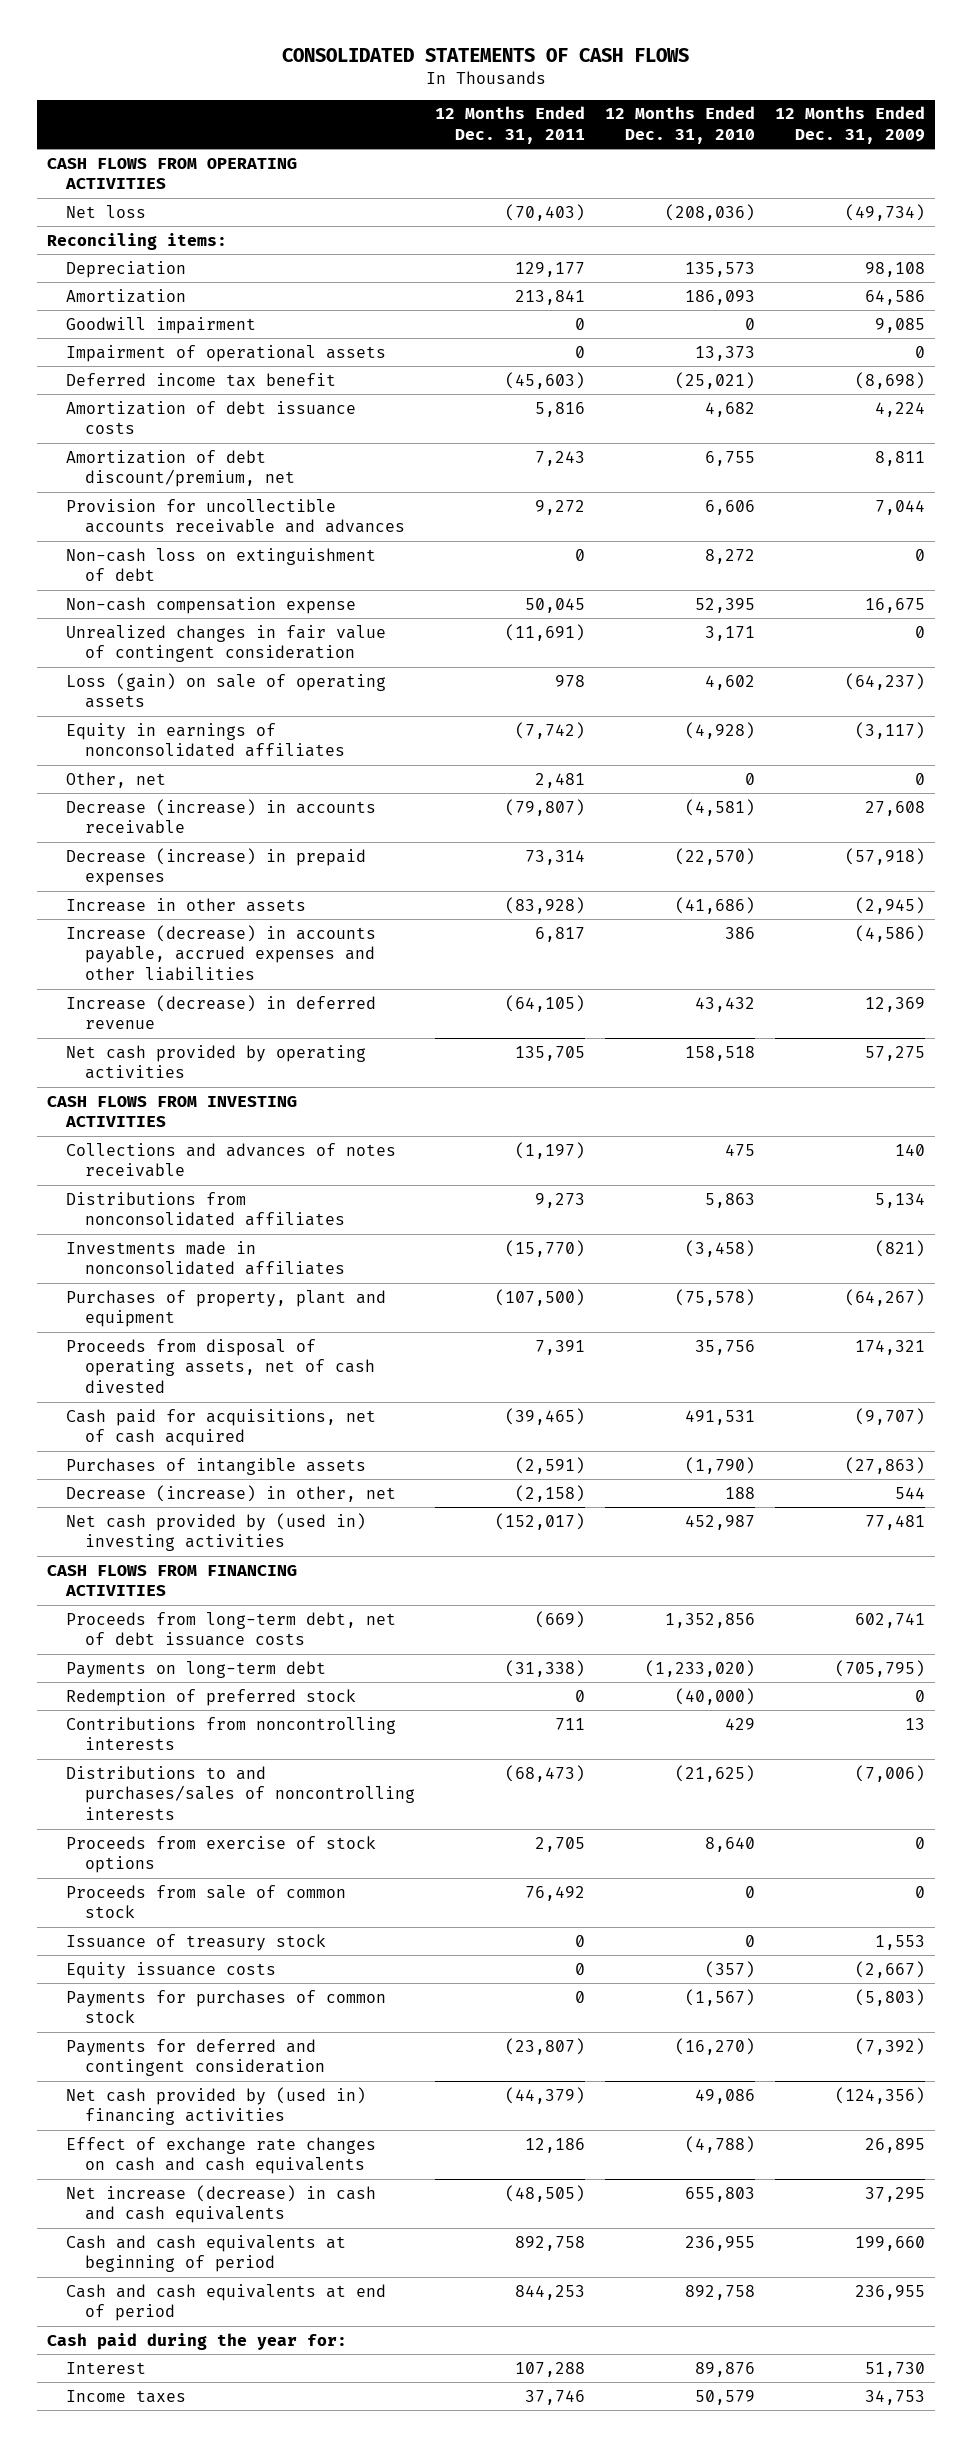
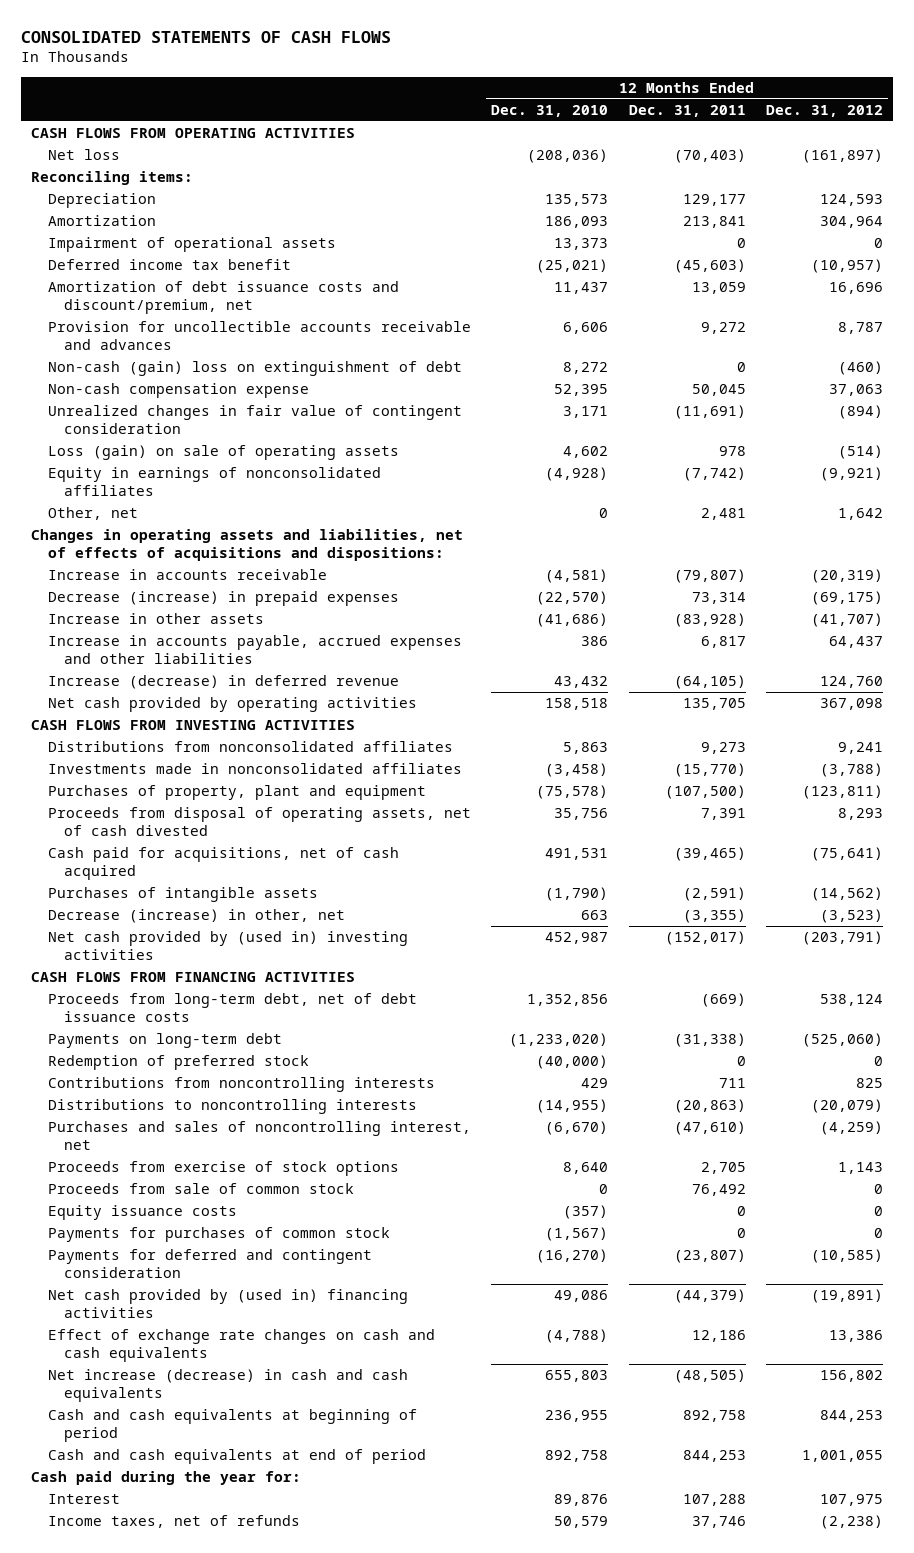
- | 12 Months Ended Dec. 31, 2011 | 12 Months Ended Dec. 31, 2010 | 12 Months Ended Dec. 31, 2009
+ | 12 Months Ended Dec. 31, 2010 | 12 Months Ended Dec. 31, 2011 | 12 Months Ended Dec. 31, 2012
- Goodwill impairment | 0 | 0 | 9,085
- Amortization of debt issuance costs | 5,816 | 4,682 | 4,224
- Amortization of debt discount/premium, net | 7,243 | 6,755 | 8,811
+ Amortization of debt issuance costs and discount/premium, net | 11,437 | 13,059 | 16,696
- Non-cash loss on extinguishment of debt | 0 | 8,272 | 0
+ Non-cash (gain) loss on extinguishment of debt | 8,272 | 0 | (460)
- Decrease (increase) in accounts receivable | (79,807) | (4,581) | 27,608
+ Changes in operating assets and liabilities, net of effects of acquisitions and dispositions:
+ Increase in accounts receivable | (4,581) | (79,807) | (20,319)
- Increase (decrease) in accounts payable, accrued expenses and other liabilities | 6,817 | 386 | (4,586)
+ Increase in accounts payable, accrued expenses and other liabilities | 386 | 6,817 | 64,437
- Collections and advances of notes receivable | (1,197) | 475 | 140
- Decrease (increase) in other, net | (2,158) | 188 | 544
+ Decrease (increase) in other, net | 663 | (3,355) | (3,523)
- Distributions to and purchases/sales of noncontrolling interests | (68,473) | (21,625) | (7,006)
+ Distributions to noncontrolling interests | (14,955) | (20,863) | (20,079)
+ Purchases and sales of noncontrolling interest, net | (6,670) | (47,610) | (4,259)
- Issuance of treasury stock | 0 | 0 | 1,553
- Income taxes | 37,746 | 50,579 | 34,753
+ Income taxes, net of refunds | 50,579 | 37,746 | (2,238)

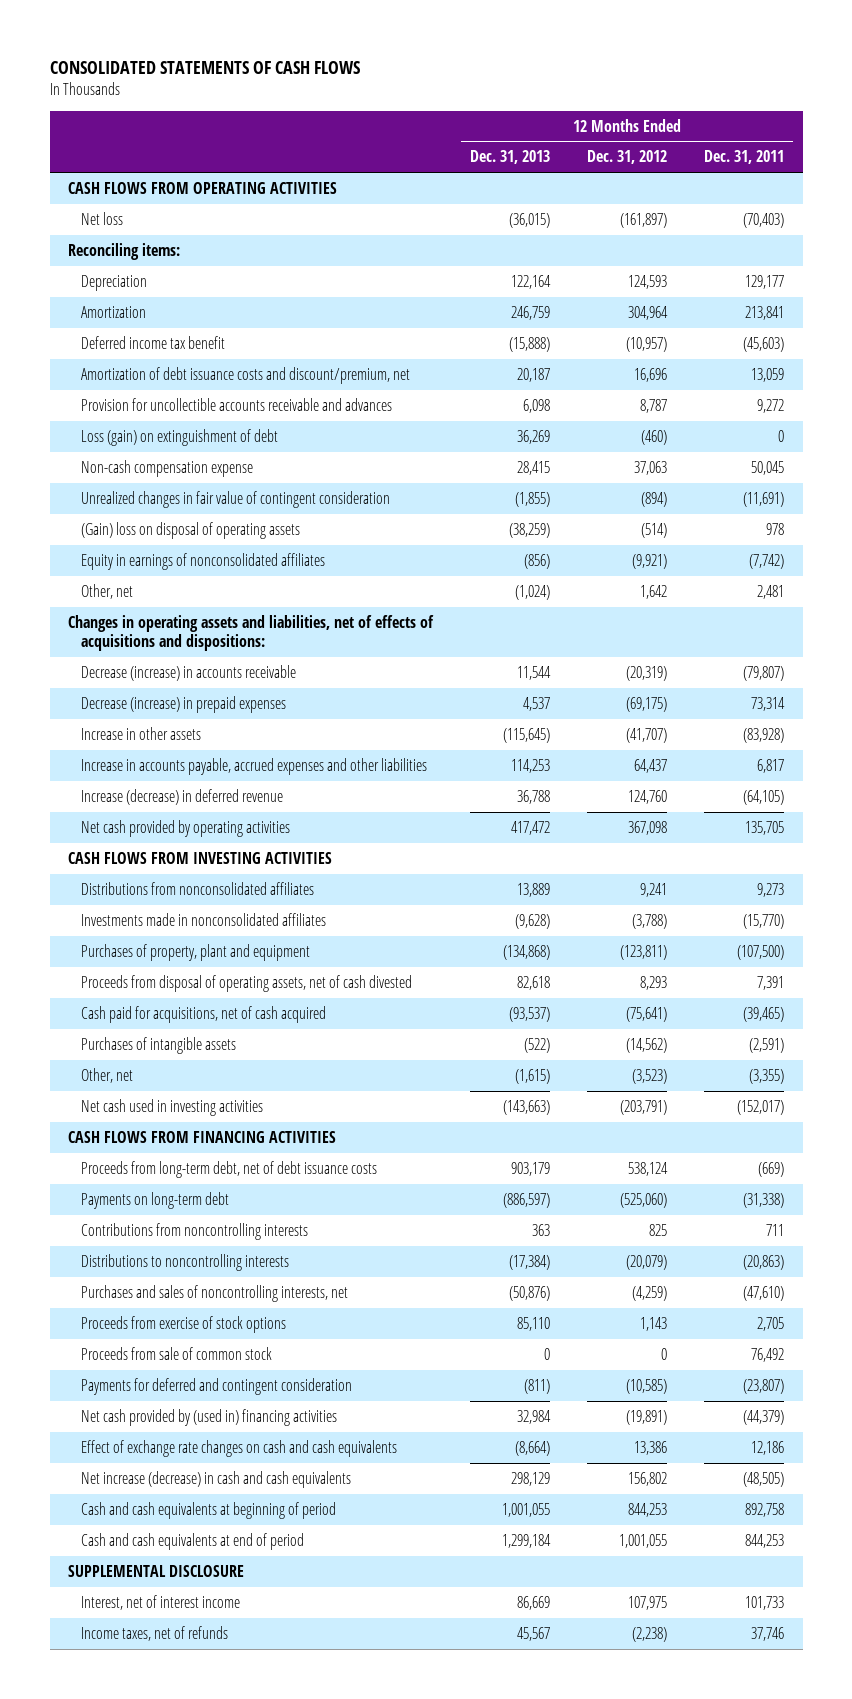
- | 12 Months Ended Dec. 31, 2010 | 12 Months Ended Dec. 31, 2011 | 12 Months Ended Dec. 31, 2012
+ | 12 Months Ended Dec. 31, 2013 | 12 Months Ended Dec. 31, 2012 | 12 Months Ended Dec. 31, 2011
- Impairment of operational assets | 13,373 | 0 | 0
- Non-cash (gain) loss on extinguishment of debt | 8,272 | 0 | (460)
+ Loss (gain) on extinguishment of debt | 36,269 | (460) | 0
- Loss (gain) on sale of operating assets | 4,602 | 978 | (514)
+ (Gain) loss on disposal of operating assets | (38,259) | (514) | 978
- Increase in accounts receivable | (4,581) | (79,807) | (20,319)
+ Decrease (increase) in accounts receivable | 11,544 | (20,319) | (79,807)
- Decrease (increase) in other, net | 663 | (3,355) | (3,523)
- Net cash provided by (used in) investing activities | 452,987 | (152,017) | (203,791)
+ Other, net | (1,615) | (3,523) | (3,355)
+ Net cash used in investing activities | (143,663) | (203,791) | (152,017)
- Redemption of preferred stock | (40,000) | 0 | 0
- Purchases and sales of noncontrolling interest, net | (6,670) | (47,610) | (4,259)
+ Purchases and sales of noncontrolling interests, net | (50,876) | (4,259) | (47,610)
- Equity issuance costs | (357) | 0 | 0
- Payments for purchases of common stock | (1,567) | 0 | 0
- Cash paid during the year for:
- Interest | 89,876 | 107,288 | 107,975
+ SUPPLEMENTAL DISCLOSURE
+ Interest, net of interest income | 86,669 | 107,975 | 101,733

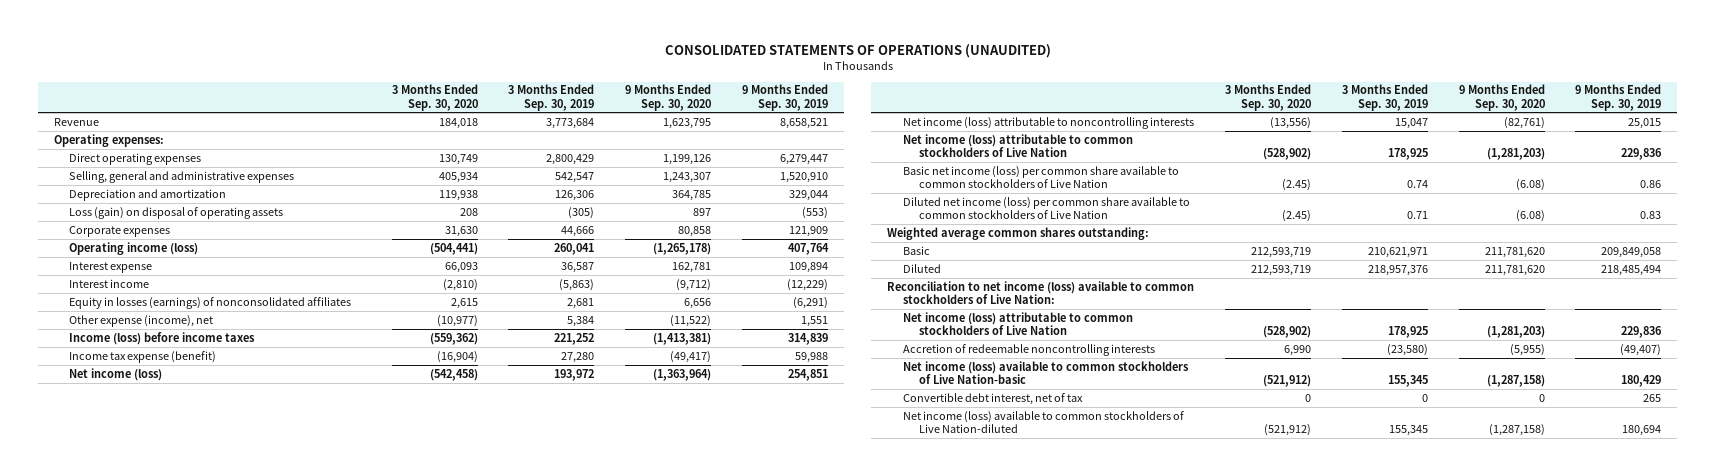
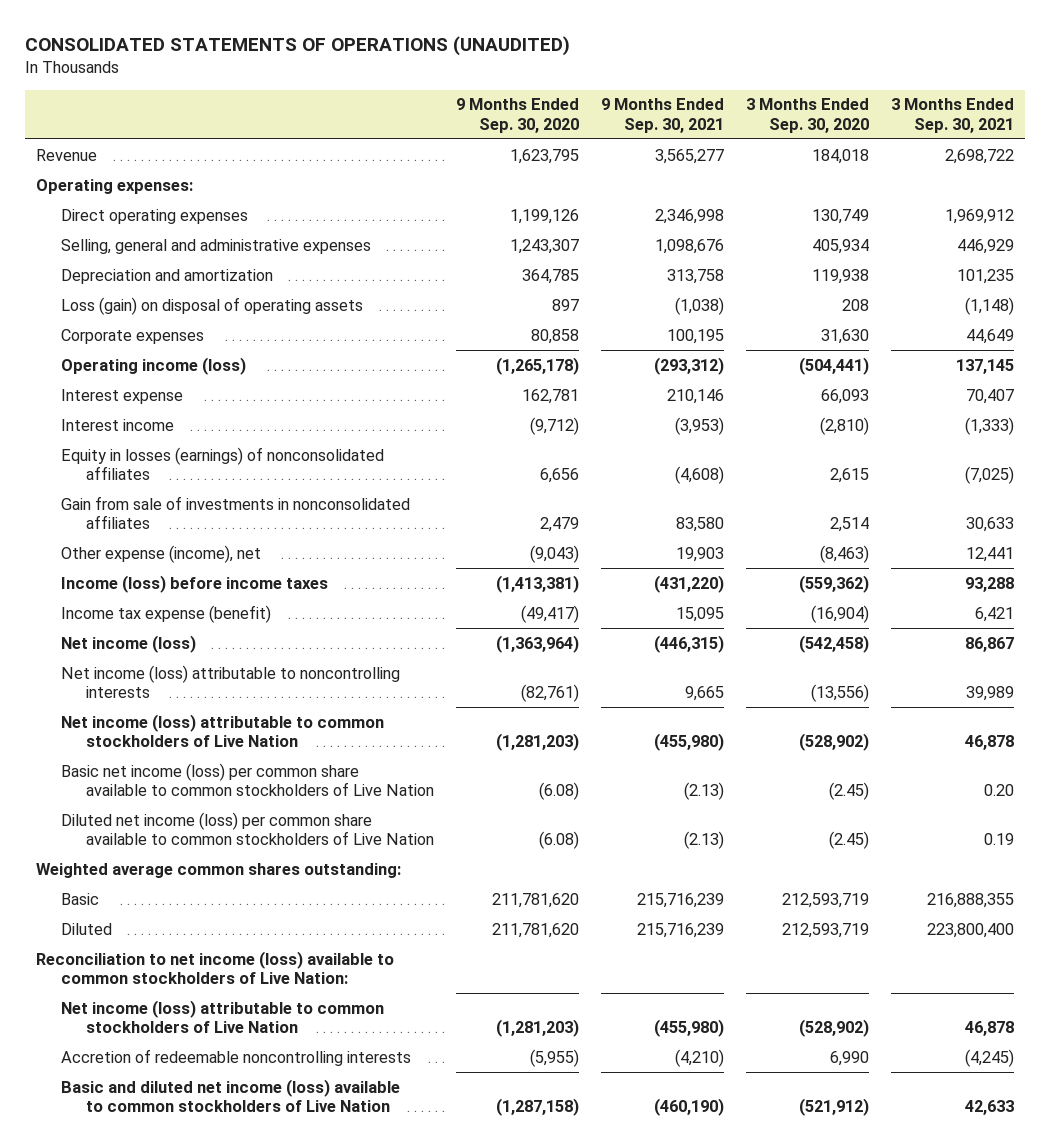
- | 3 Months Ended Sep. 30, 2020 | 3 Months Ended Sep. 30, 2019 | 9 Months Ended Sep. 30, 2020 | 9 Months Ended Sep. 30, 2019
+ | 9 Months Ended Sep. 30, 2020 | 9 Months Ended Sep. 30, 2021 | 3 Months Ended Sep. 30, 2020 | 3 Months Ended Sep. 30, 2021
- Other expense (income), net | (10,977) | 5,384 | (11,522) | 1,551
+ Gain from sale of investments in nonconsolidated affiliates | 2,479 | 83,580 | 2,514 | 30,633
+ Other expense (income), net | (9,043) | 19,903 | (8,463) | 12,441
- Net income (loss) available to common stockholders of Live Nation-basic | (521,912) | 155,345 | (1,287,158) | 180,429
- Convertible debt interest, net of tax | 0 | 0 | 0 | 265
- Net income (loss) available to common stockholders of Live Nation-diluted | (521,912) | 155,345 | (1,287,158) | 180,694
+ Basic and diluted net income (loss) available to common stockholders of Live Nation | (1,287,158) | (460,190) | (521,912) | 42,633

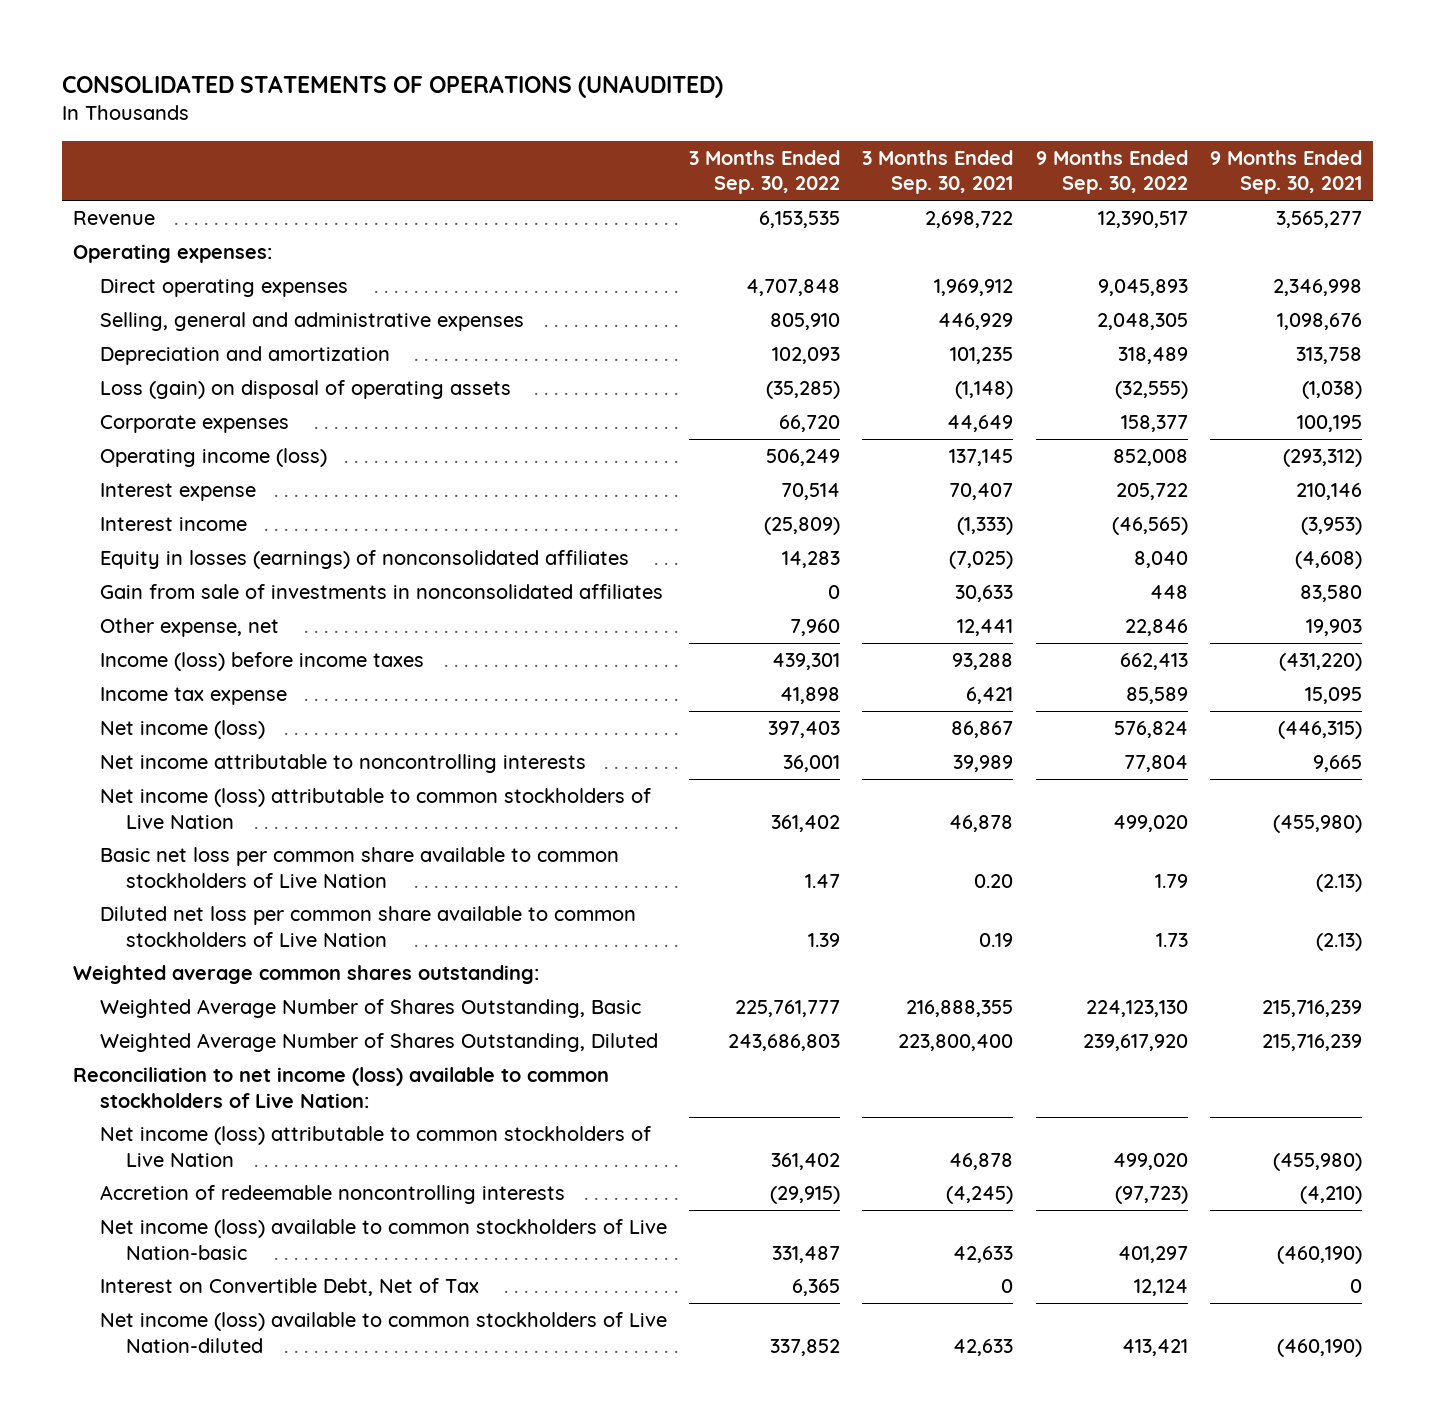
- | 9 Months Ended Sep. 30, 2020 | 9 Months Ended Sep. 30, 2021 | 3 Months Ended Sep. 30, 2020 | 3 Months Ended Sep. 30, 2021
+ | 3 Months Ended Sep. 30, 2022 | 3 Months Ended Sep. 30, 2021 | 9 Months Ended Sep. 30, 2022 | 9 Months Ended Sep. 30, 2021
- Other expense (income), net | (9,043) | 19,903 | (8,463) | 12,441
+ Other expense, net | 7,960 | 12,441 | 22,846 | 19,903
- Income tax expense (benefit) | (49,417) | 15,095 | (16,904) | 6,421
+ Income tax expense | 41,898 | 6,421 | 85,589 | 15,095
- Net income (loss) attributable to noncontrolling interests | (82,761) | 9,665 | (13,556) | 39,989
+ Net income attributable to noncontrolling interests | 36,001 | 39,989 | 77,804 | 9,665
- Basic net income (loss) per common share available to common stockholders of Live Nation | (6.08) | (2.13) | (2.45) | 0.20
- Diluted net income (loss) per common share available to common stockholders of Live Nation | (6.08) | (2.13) | (2.45) | 0.19
+ Basic net loss per common share available to common stockholders of Live Nation | 1.47 | 0.20 | 1.79 | (2.13)
+ Diluted net loss per common share available to common stockholders of Live Nation | 1.39 | 0.19 | 1.73 | (2.13)
- Basic | 211,781,620 | 215,716,239 | 212,593,719 | 216,888,355
- Diluted | 211,781,620 | 215,716,239 | 212,593,719 | 223,800,400
+ Weighted Average Number of Shares Outstanding, Basic | 225,761,777 | 216,888,355 | 224,123,130 | 215,716,239
+ Weighted Average Number of Shares Outstanding, Diluted | 243,686,803 | 223,800,400 | 239,617,920 | 215,716,239
- Basic and diluted net income (loss) available to common stockholders of Live Nation | (1,287,158) | (460,190) | (521,912) | 42,633
+ Net income (loss) available to common stockholders of Live Nation-basic | 331,487 | 42,633 | 401,297 | (460,190)
+ Interest on Convertible Debt, Net of Tax | 6,365 | 0 | 12,124 | 0
+ Net income (loss) available to common stockholders of Live Nation-diluted | 337,852 | 42,633 | 413,421 | (460,190)

